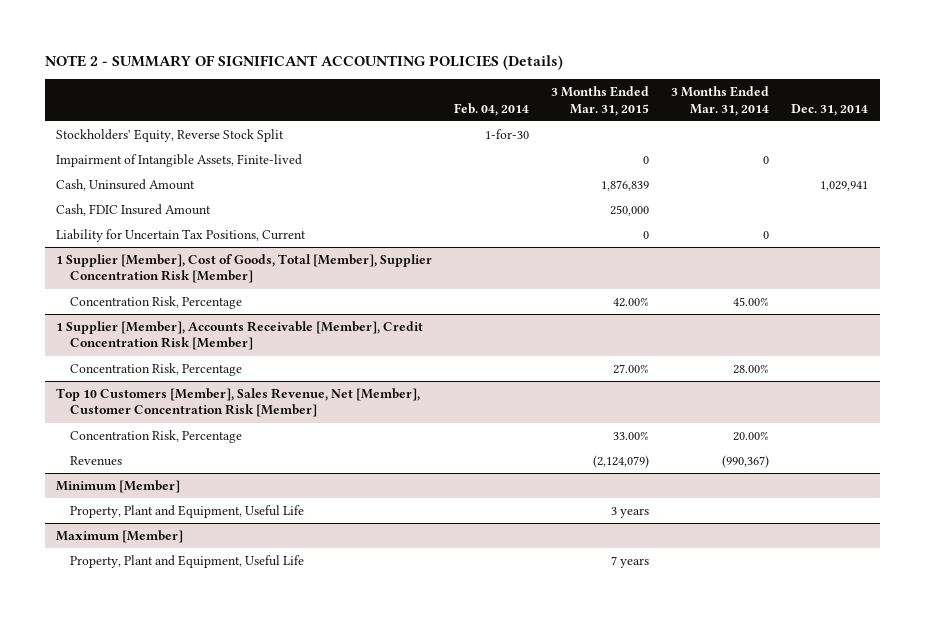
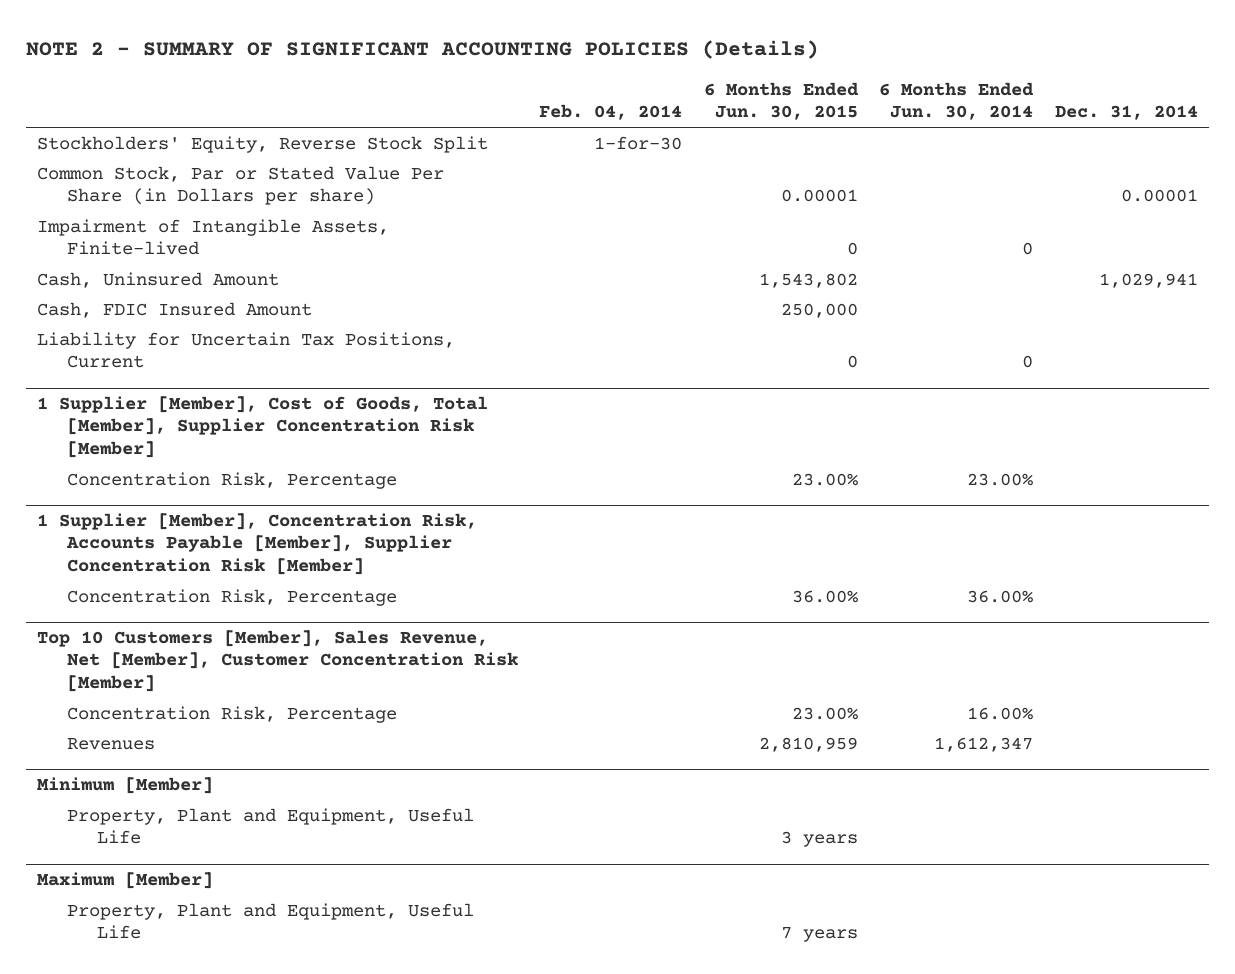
- | Feb. 04, 2014 | 3 Months Ended Mar. 31, 2015 | 3 Months Ended Mar. 31, 2014 | Dec. 31, 2014
+ | Feb. 04, 2014 | 6 Months Ended Jun. 30, 2015 | 6 Months Ended Jun. 30, 2014 | Dec. 31, 2014
+ Common Stock, Par or Stated Value Per Share (in Dollars per share) | | 0.00001 | | 0.00001
- 1 Supplier [Member], Accounts Receivable [Member], Credit Concentration Risk [Member]
+ 1 Supplier [Member], Concentration Risk, Accounts Payable [Member], Supplier Concentration Risk [Member]

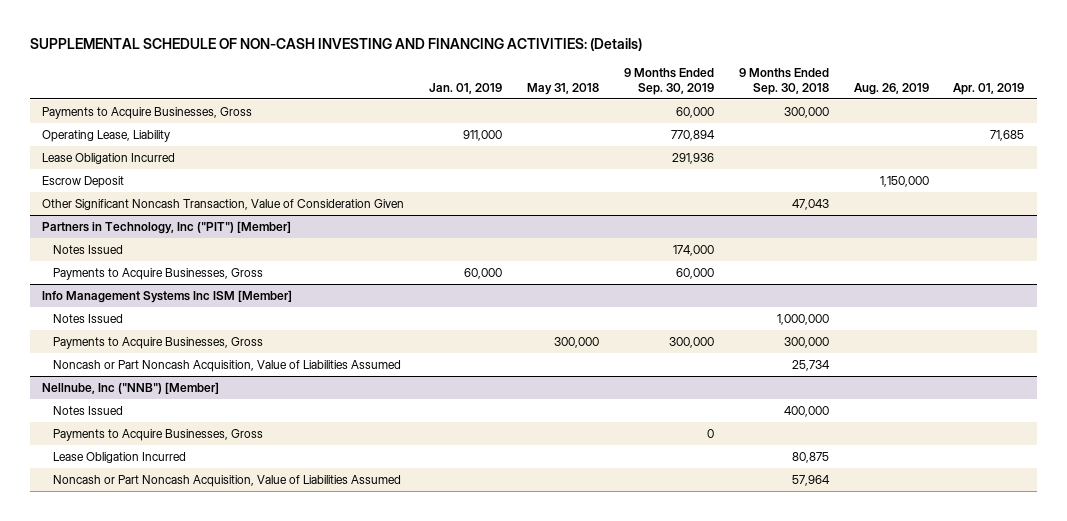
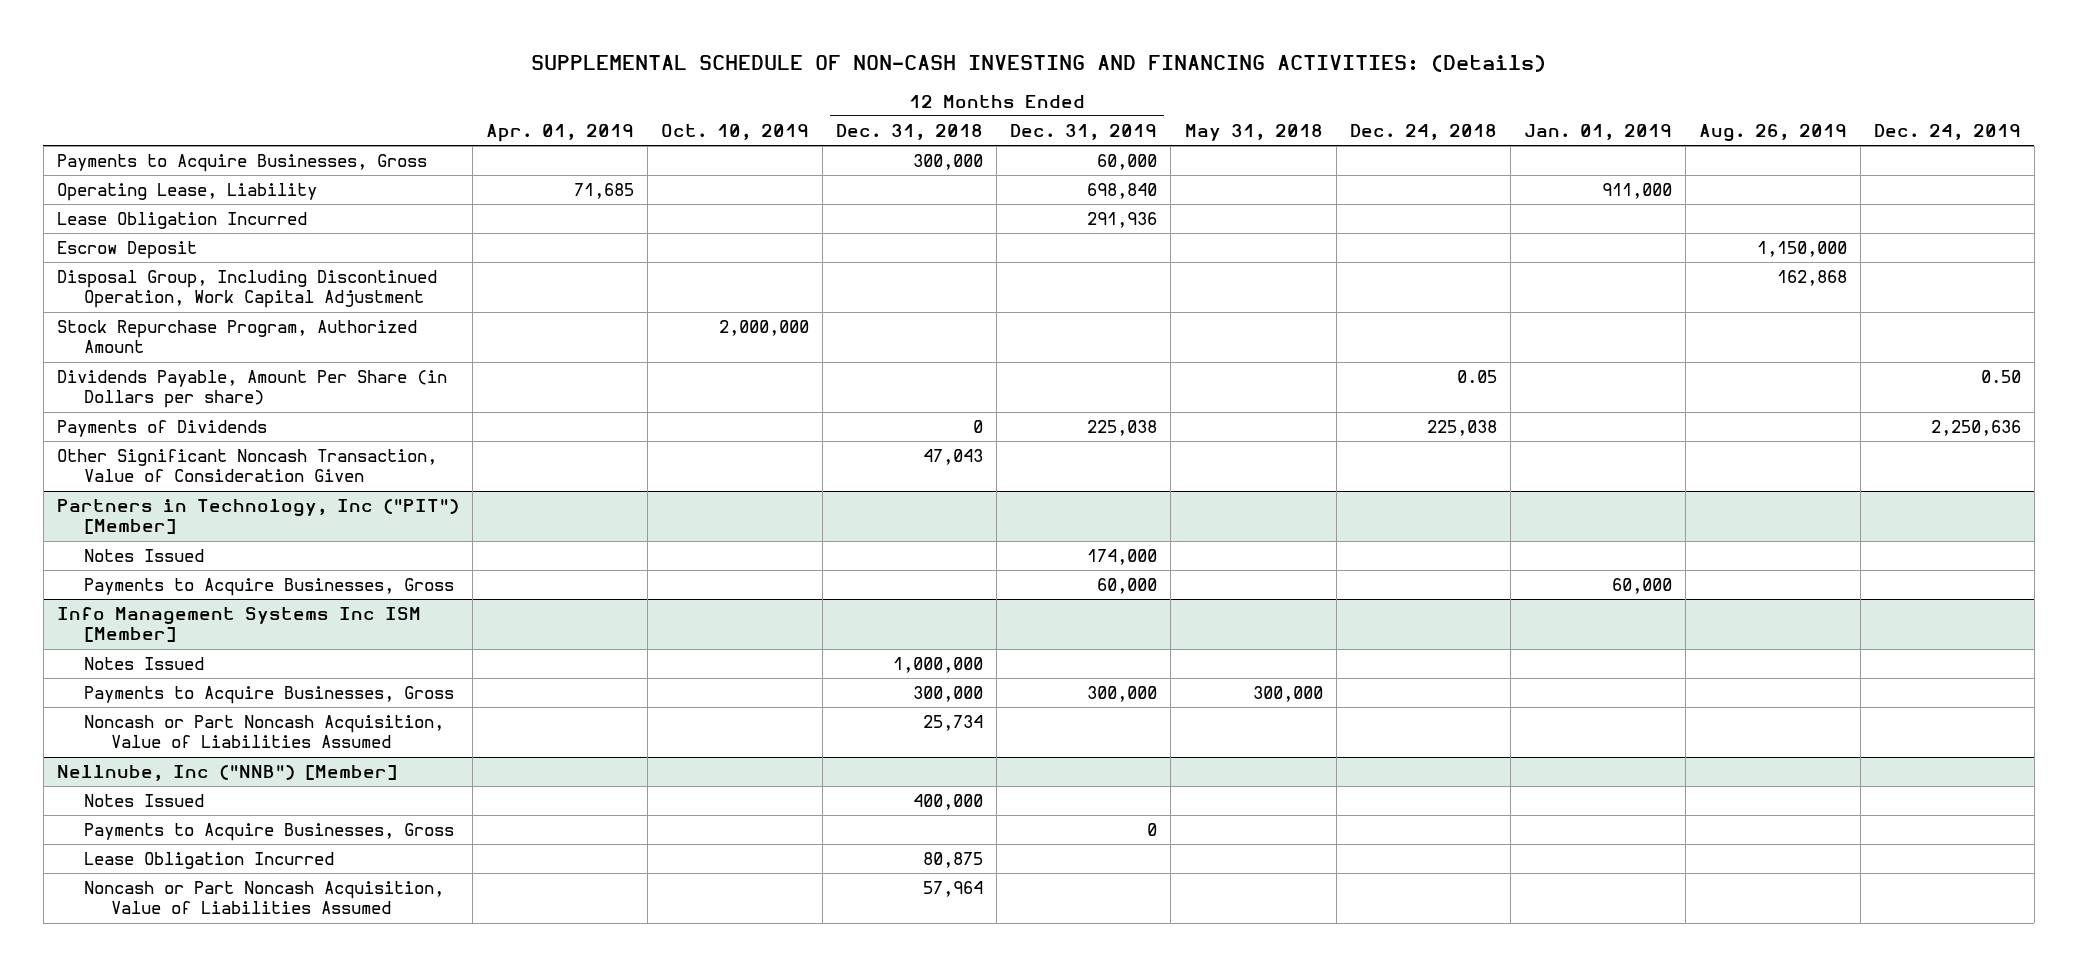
- | Jan. 01, 2019 | May 31, 2018 | 9 Months Ended Sep. 30, 2019 | 9 Months Ended Sep. 30, 2018 | Aug. 26, 2019 | Apr. 01, 2019
+ | Apr. 01, 2019 | Oct. 10, 2019 | 12 Months Ended Dec. 31, 2018 | 12 Months Ended Dec. 31, 2019 | May 31, 2018 | Dec. 24, 2018 | Jan. 01, 2019 | Aug. 26, 2019 | Dec. 24, 2019
+ Disposal Group, Including Discontinued Operation, Work Capital Adjustment | | | | | | | | 162,868 |
+ Stock Repurchase Program, Authorized Amount | | 2,000,000 | | | | | | |
+ Dividends Payable, Amount Per Share (in Dollars per share) | | | | | | 0.05 | | | 0.50
+ Payments of Dividends | | | 0 | 225,038 | | 225,038 | | | 2,250,636

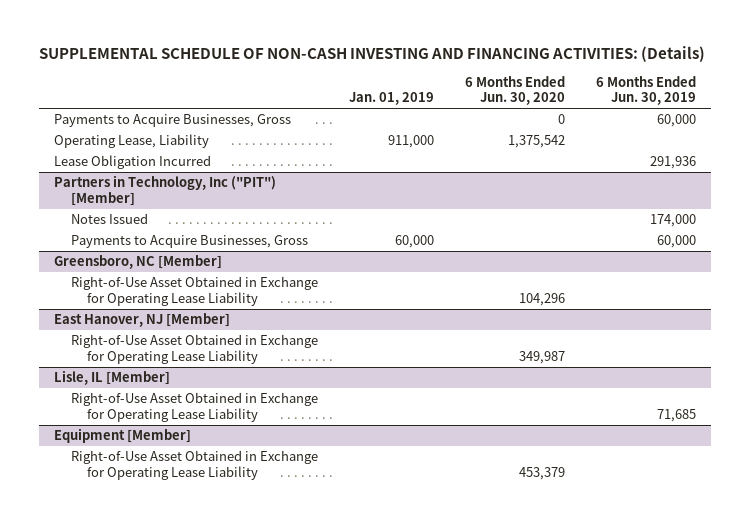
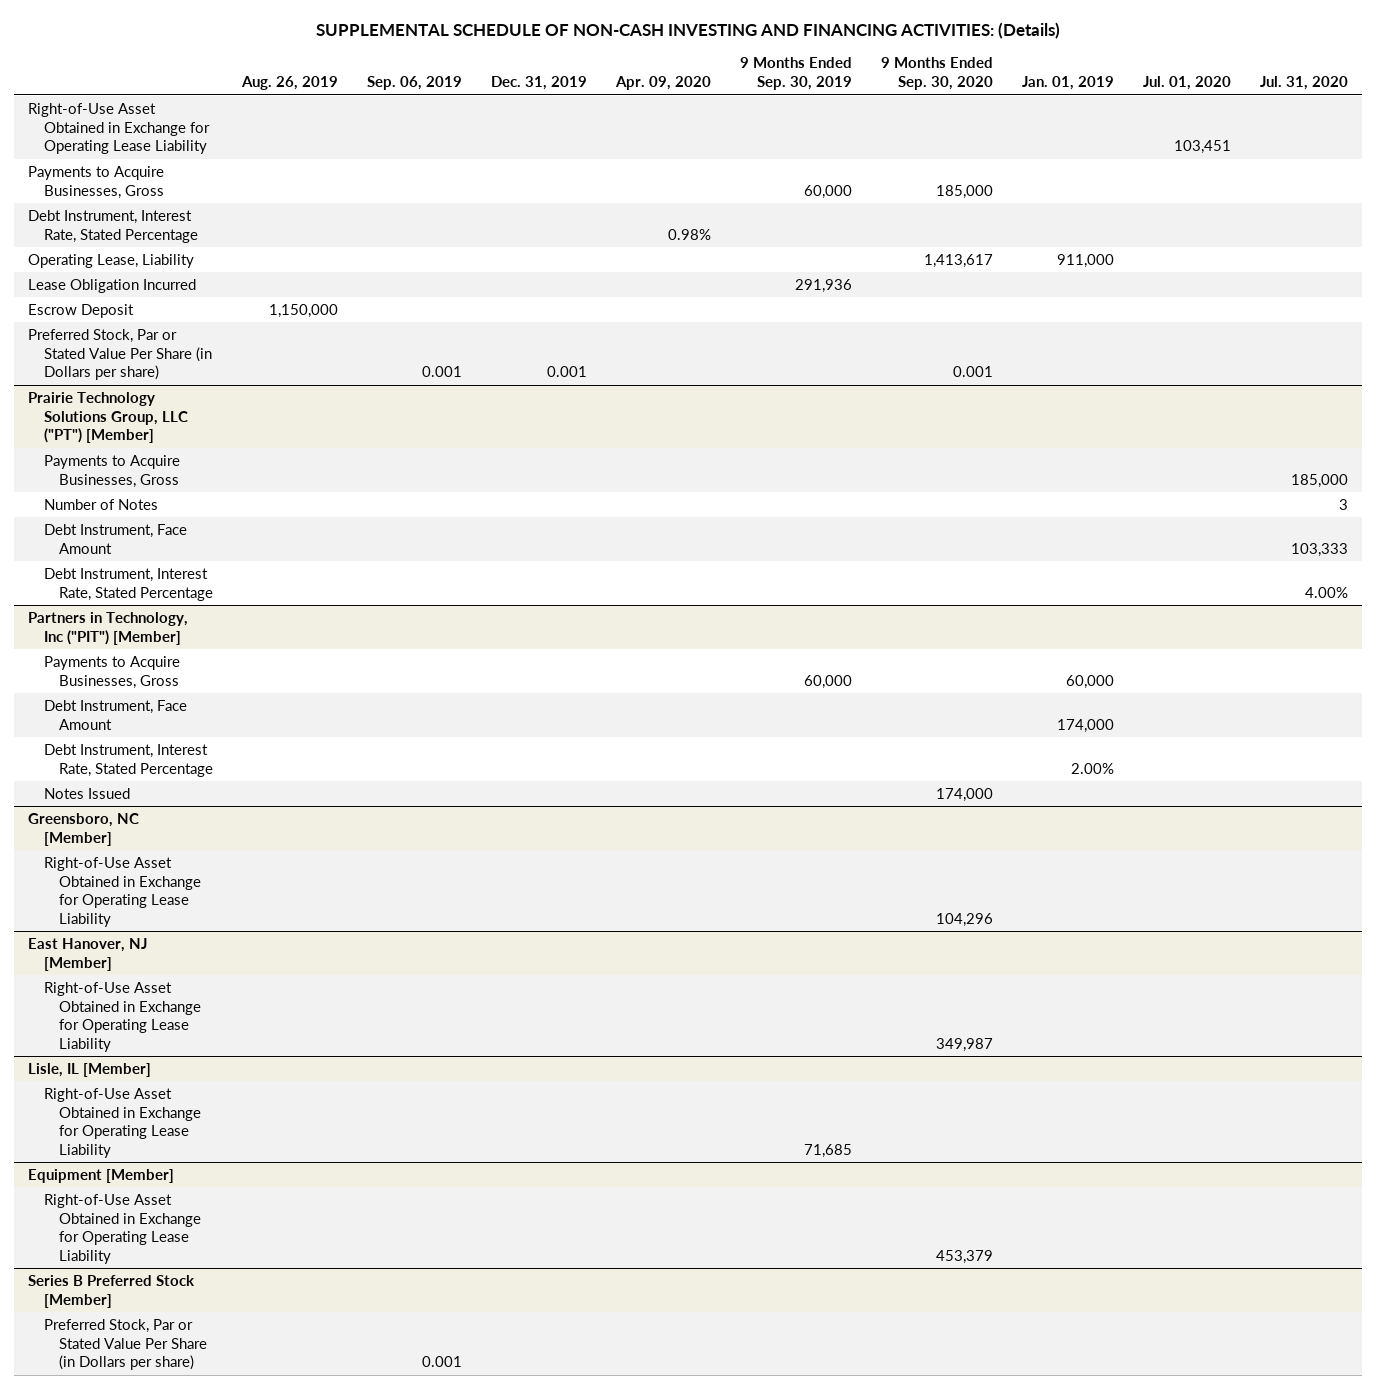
- | Jan. 01, 2019 | 6 Months Ended Jun. 30, 2020 | 6 Months Ended Jun. 30, 2019
+ | Aug. 26, 2019 | Sep. 06, 2019 | Dec. 31, 2019 | Apr. 09, 2020 | 9 Months Ended Sep. 30, 2019 | 9 Months Ended Sep. 30, 2020 | Jan. 01, 2019 | Jul. 01, 2020 | Jul. 31, 2020
+ Right-of-Use Asset Obtained in Exchange for Operating Lease Liability | | | | | | | | 103,451 |
+ Debt Instrument, Interest Rate, Stated Percentage | | | | 0.98% | | | | |
+ Escrow Deposit | 1,150,000 | | | | | | | |
+ Preferred Stock, Par or Stated Value Per Share (in Dollars per share) | | 0.001 | 0.001 | | | 0.001 | | |
+ Prairie Technology Solutions Group, LLC ("PT") [Member]
+ Payments to Acquire Businesses, Gross | | | | | | | | | 185,000
+ Number of Notes | | | | | | | | | 3
+ Debt Instrument, Face Amount | | | | | | | | | 103,333
+ Debt Instrument, Interest Rate, Stated Percentage | | | | | | | | | 4.00%
@ Partners in Technology, Inc ("PIT") [Member]
+ Debt Instrument, Face Amount | | | | | | | 174,000 | |
+ Debt Instrument, Interest Rate, Stated Percentage | | | | | | | 2.00% | |
moved down: Notes Issued | | | | | | 174,000 | | |
+ Series B Preferred Stock [Member]
+ Preferred Stock, Par or Stated Value Per Share (in Dollars per share) | | 0.001 | | | | | | |

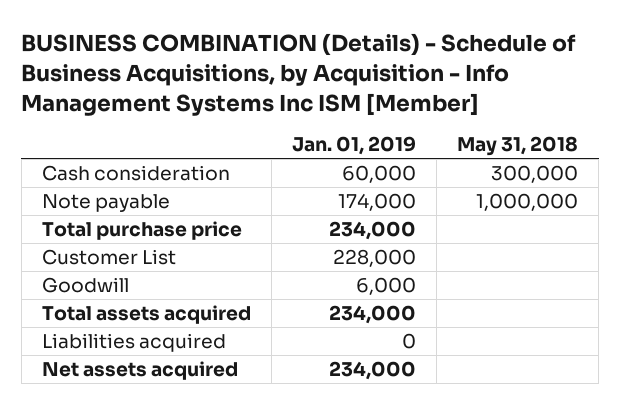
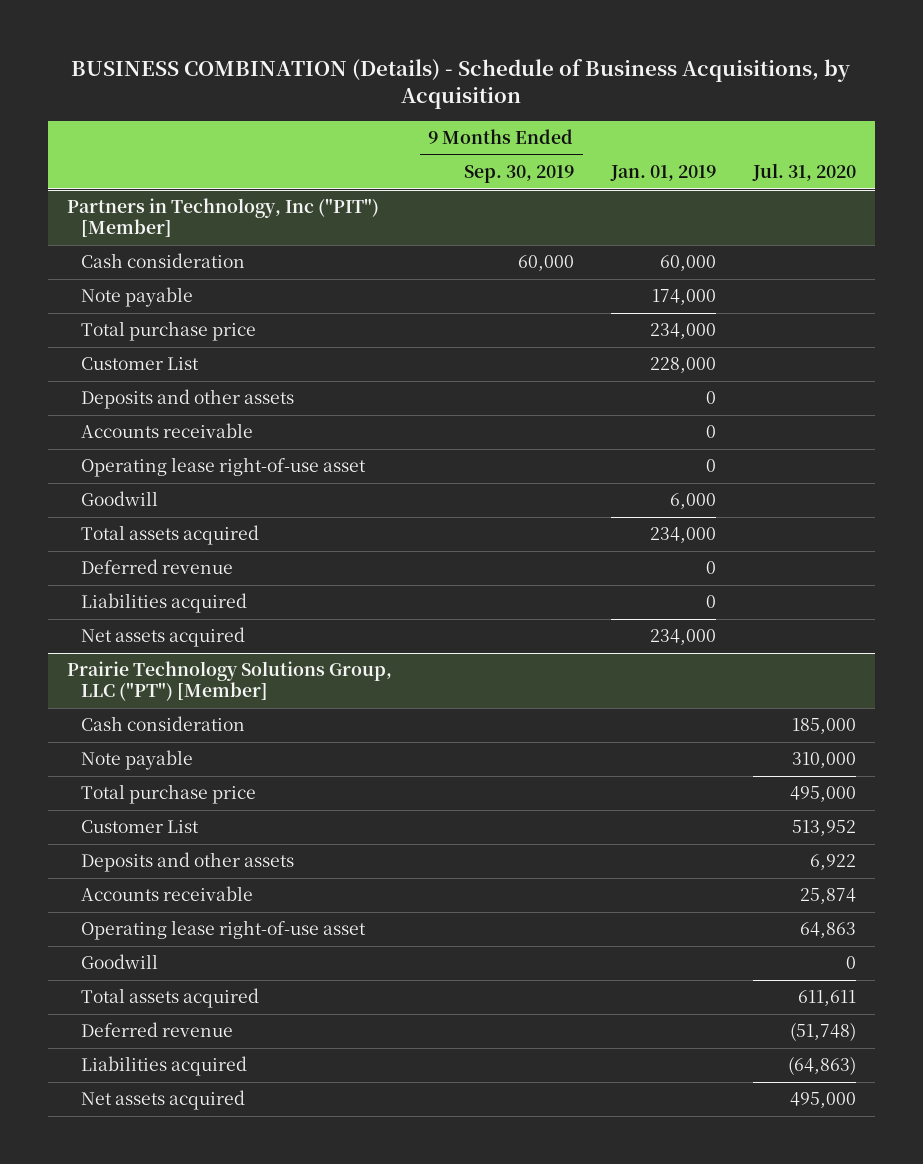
- BUSINESS COMBINATION (Details) - Schedule of Business Acquisitions, by Acquisition - Info Management Systems Inc ISM [Member]
+ BUSINESS COMBINATION (Details) - Schedule of Business Acquisitions, by Acquisition
- | Jan. 01, 2019 | May 31, 2018
+ | 9 Months Ended Sep. 30, 2019 | Jan. 01, 2019 | Jul. 31, 2020
+ Partners in Technology, Inc ("PIT") [Member]
+ Deposits and other assets | | 0 |
+ Accounts receivable | | 0 |
+ Operating lease right-of-use asset | | 0 |
+ Deferred revenue | | 0 |
+ Prairie Technology Solutions Group, LLC ("PT") [Member]
+ Cash consideration | | | 185,000
+ Note payable | | | 310,000
+ Total purchase price | | | 495,000
+ Customer List | | | 513,952
+ Deposits and other assets | | | 6,922
+ Accounts receivable | | | 25,874
+ Operating lease right-of-use asset | | | 64,863
+ Goodwill | | | 0
+ Total assets acquired | | | 611,611
+ Deferred revenue | | | (51,748)
+ Liabilities acquired | | | (64,863)
+ Net assets acquired | | | 495,000

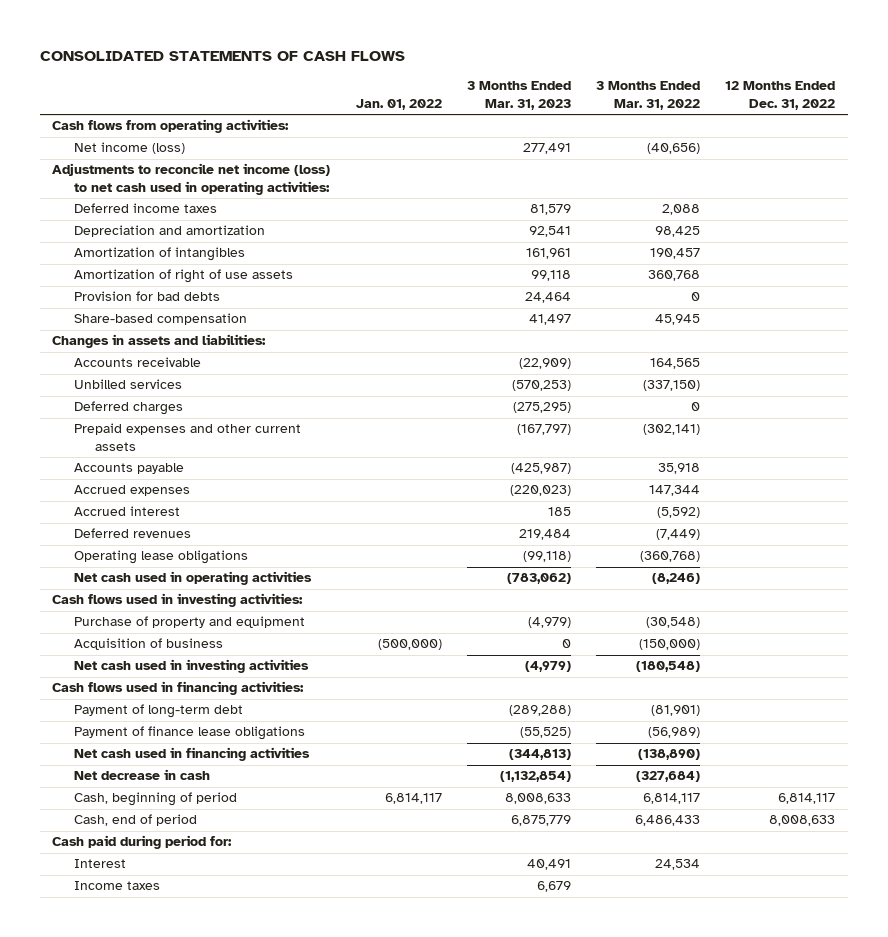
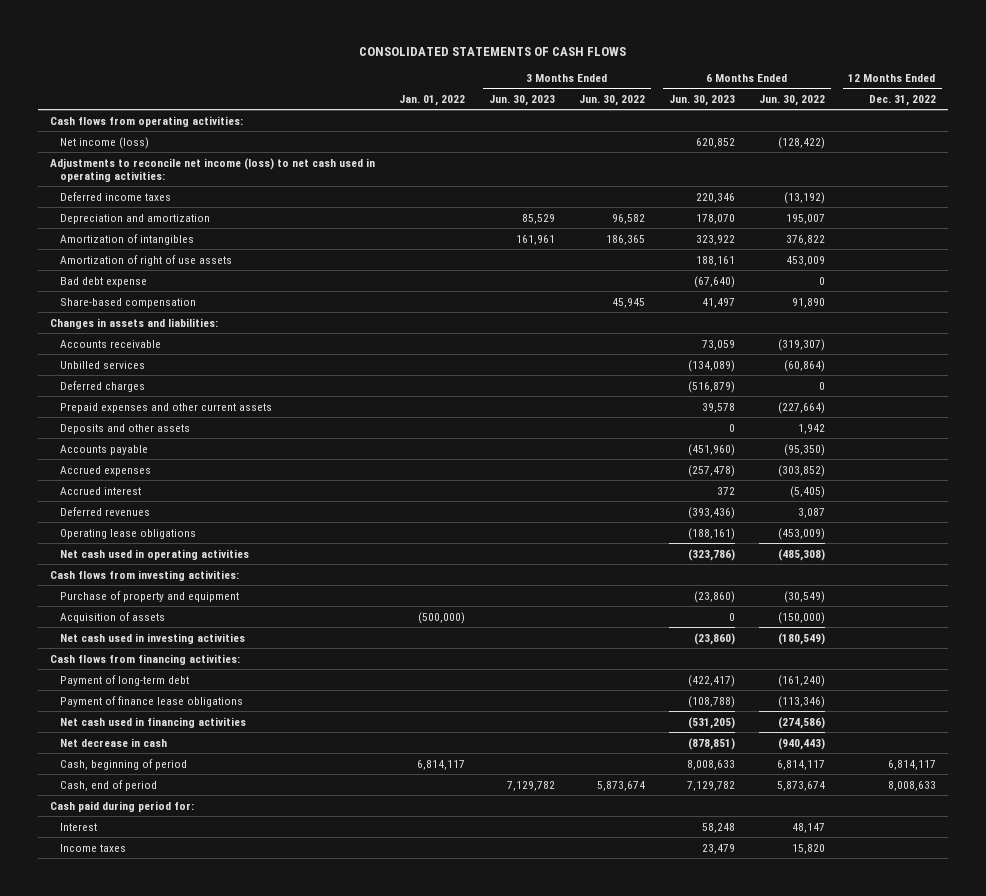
- | Jan. 01, 2022 | 3 Months Ended Mar. 31, 2023 | 3 Months Ended Mar. 31, 2022 | 12 Months Ended Dec. 31, 2022
+ | Jan. 01, 2022 | 3 Months Ended Jun. 30, 2023 | 3 Months Ended Jun. 30, 2022 | 6 Months Ended Jun. 30, 2023 | 6 Months Ended Jun. 30, 2022 | 12 Months Ended Dec. 31, 2022
- Provision for bad debts | | 24,464 | 0 |
+ Bad debt expense | | | | (67,640) | 0 |
+ Deposits and other assets | | | | 0 | 1,942 |
- Cash flows used in investing activities:
+ Cash flows from investing activities:
- Acquisition of business | (500,000) | 0 | (150,000) |
+ Acquisition of assets | (500,000) | | | 0 | (150,000) |
- Cash flows used in financing activities:
+ Cash flows from financing activities:

